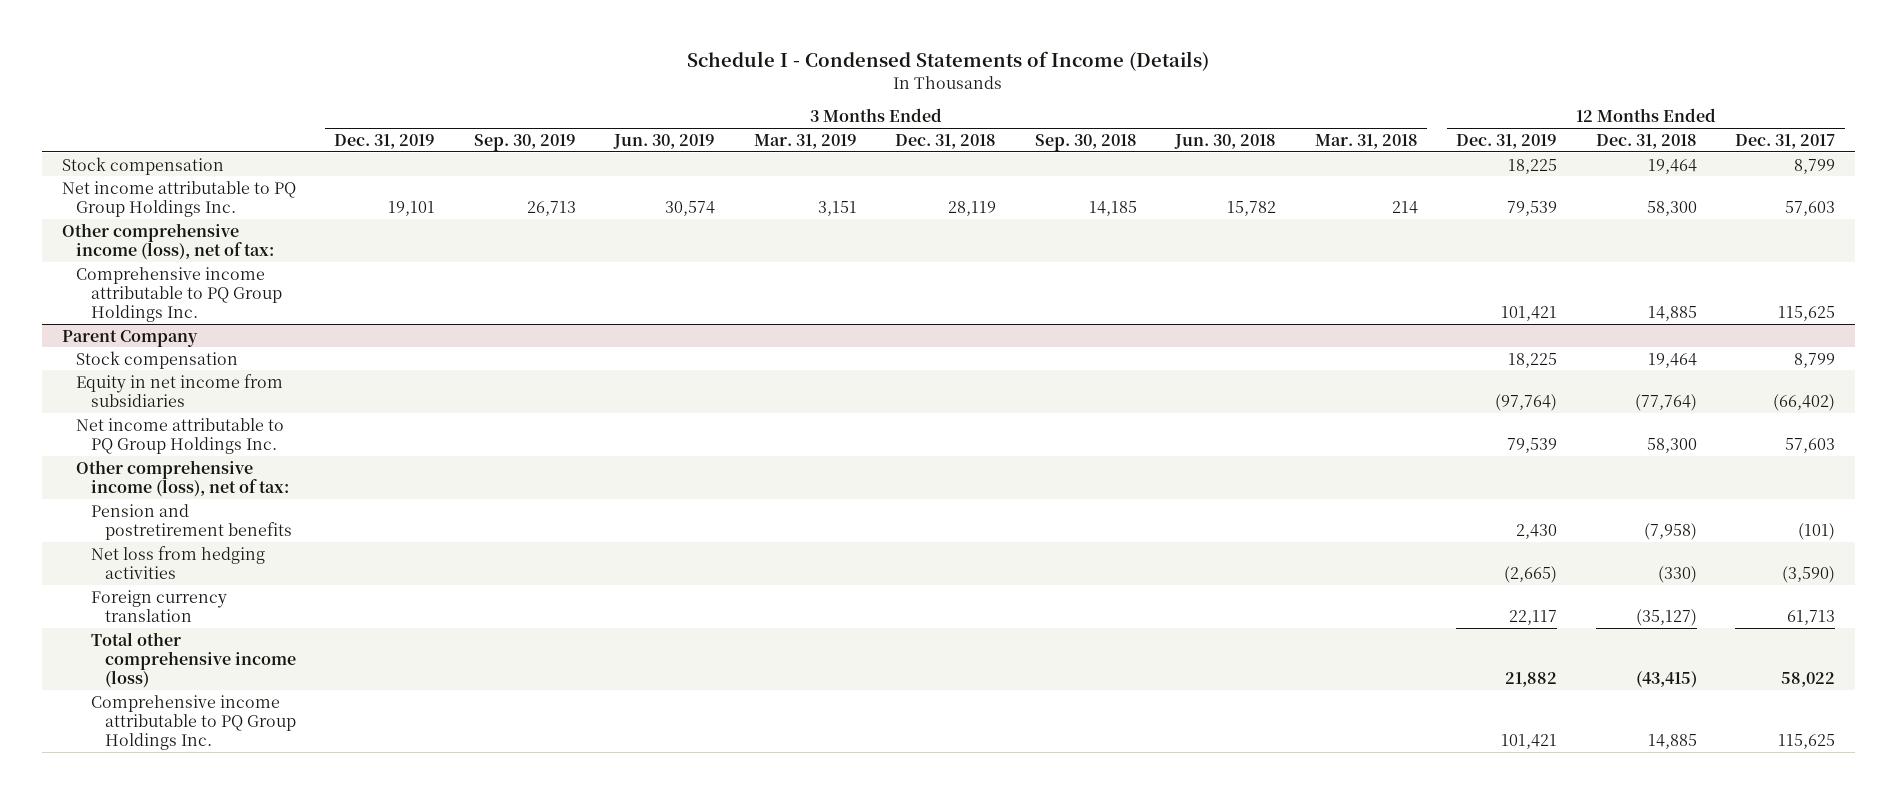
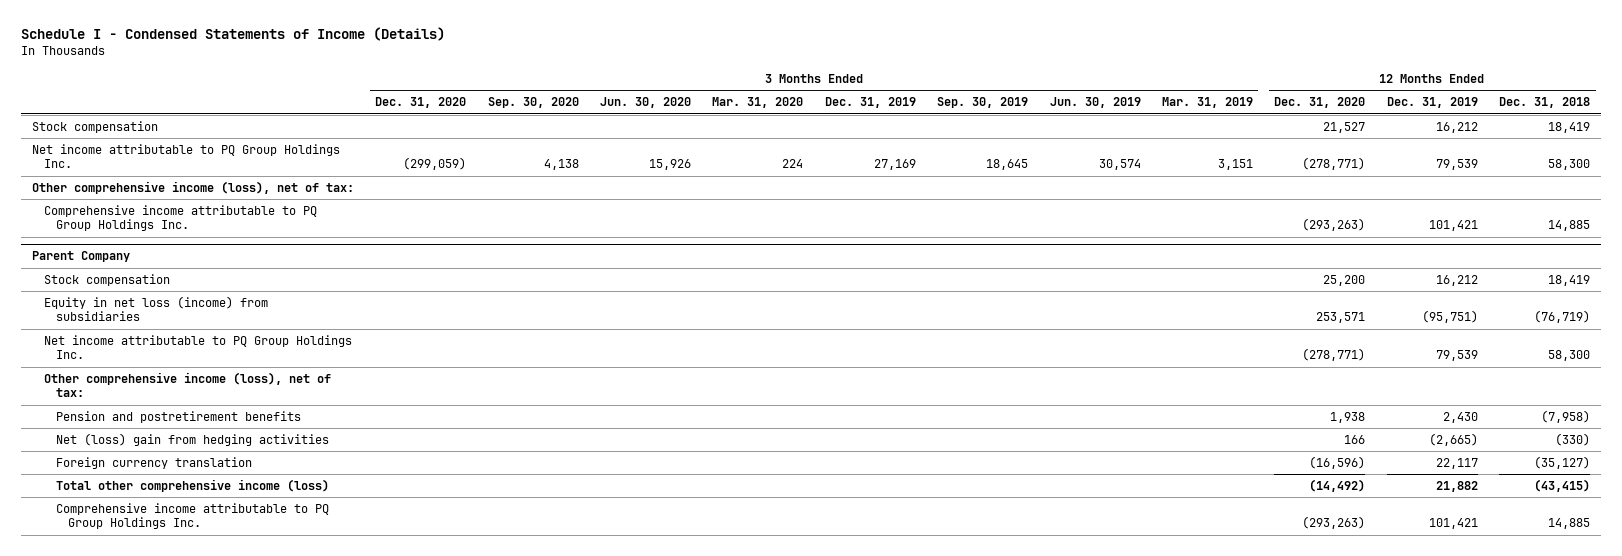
- | 3 Months Ended Dec. 31, 2019 | 3 Months Ended Sep. 30, 2019 | 3 Months Ended Jun. 30, 2019 | 3 Months Ended Mar. 31, 2019 | 3 Months Ended Dec. 31, 2018 | 3 Months Ended Sep. 30, 2018 | 3 Months Ended Jun. 30, 2018 | 3 Months Ended Mar. 31, 2018 | 12 Months Ended Dec. 31, 2019 | 12 Months Ended Dec. 31, 2018 | 12 Months Ended Dec. 31, 2017
+ | 3 Months Ended Dec. 31, 2020 | 3 Months Ended Sep. 30, 2020 | 3 Months Ended Jun. 30, 2020 | 3 Months Ended Mar. 31, 2020 | 3 Months Ended Dec. 31, 2019 | 3 Months Ended Sep. 30, 2019 | 3 Months Ended Jun. 30, 2019 | 3 Months Ended Mar. 31, 2019 | 12 Months Ended Dec. 31, 2020 | 12 Months Ended Dec. 31, 2019 | 12 Months Ended Dec. 31, 2018
- Stock compensation | | | | | | | | | 18,225 | 19,464 | 8,799
- Net income attributable to PQ Group Holdings Inc. | 19,101 | 26,713 | 30,574 | 3,151 | 28,119 | 14,185 | 15,782 | 214 | 79,539 | 58,300 | 57,603
+ Stock compensation | | | | | | | | | 21,527 | 16,212 | 18,419
+ Net income attributable to PQ Group Holdings Inc. | (299,059) | 4,138 | 15,926 | 224 | 27,169 | 18,645 | 30,574 | 3,151 | (278,771) | 79,539 | 58,300
@ Parent Company
- Stock compensation | | | | | | | | | 18,225 | 19,464 | 8,799
- Equity in net income from subsidiaries | | | | | | | | | (97,764) | (77,764) | (66,402)
+ Stock compensation | | | | | | | | | 25,200 | 16,212 | 18,419
+ Equity in net loss (income) from subsidiaries | | | | | | | | | 253,571 | (95,751) | (76,719)
- Net loss from hedging activities | | | | | | | | | (2,665) | (330) | (3,590)
+ Net (loss) gain from hedging activities | | | | | | | | | 166 | (2,665) | (330)

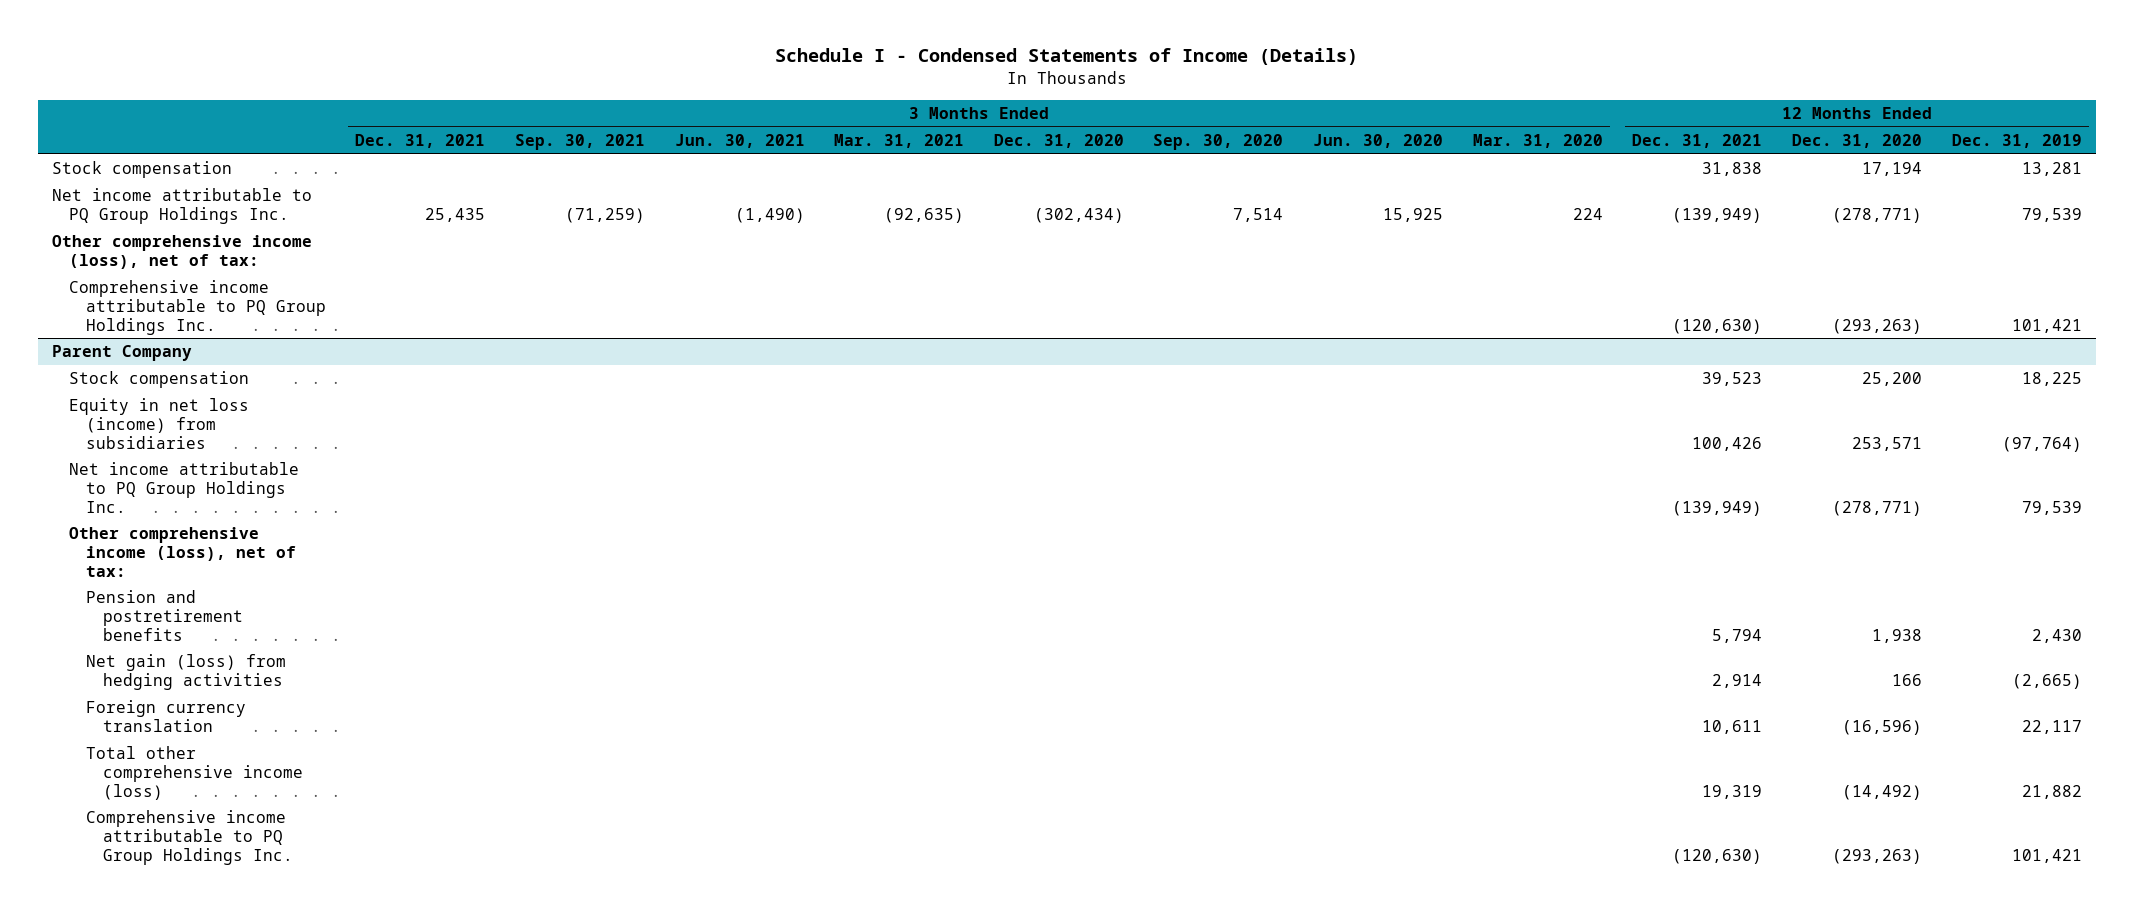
- | 3 Months Ended Dec. 31, 2020 | 3 Months Ended Sep. 30, 2020 | 3 Months Ended Jun. 30, 2020 | 3 Months Ended Mar. 31, 2020 | 3 Months Ended Dec. 31, 2019 | 3 Months Ended Sep. 30, 2019 | 3 Months Ended Jun. 30, 2019 | 3 Months Ended Mar. 31, 2019 | 12 Months Ended Dec. 31, 2020 | 12 Months Ended Dec. 31, 2019 | 12 Months Ended Dec. 31, 2018
+ | 3 Months Ended Dec. 31, 2021 | 3 Months Ended Sep. 30, 2021 | 3 Months Ended Jun. 30, 2021 | 3 Months Ended Mar. 31, 2021 | 3 Months Ended Dec. 31, 2020 | 3 Months Ended Sep. 30, 2020 | 3 Months Ended Jun. 30, 2020 | 3 Months Ended Mar. 31, 2020 | 12 Months Ended Dec. 31, 2021 | 12 Months Ended Dec. 31, 2020 | 12 Months Ended Dec. 31, 2019
- Stock compensation | | | | | | | | | 21,527 | 16,212 | 18,419
- Net income attributable to PQ Group Holdings Inc. | (299,059) | 4,138 | 15,926 | 224 | 27,169 | 18,645 | 30,574 | 3,151 | (278,771) | 79,539 | 58,300
+ Stock compensation | | | | | | | | | 31,838 | 17,194 | 13,281
+ Net income attributable to PQ Group Holdings Inc. | 25,435 | (71,259) | (1,490) | (92,635) | (302,434) | 7,514 | 15,925 | 224 | (139,949) | (278,771) | 79,539
@ Parent Company
- Stock compensation | | | | | | | | | 25,200 | 16,212 | 18,419
- Equity in net loss (income) from subsidiaries | | | | | | | | | 253,571 | (95,751) | (76,719)
+ Stock compensation | | | | | | | | | 39,523 | 25,200 | 18,225
+ Equity in net loss (income) from subsidiaries | | | | | | | | | 100,426 | 253,571 | (97,764)
- Net (loss) gain from hedging activities | | | | | | | | | 166 | (2,665) | (330)
+ Net gain (loss) from hedging activities | | | | | | | | | 2,914 | 166 | (2,665)

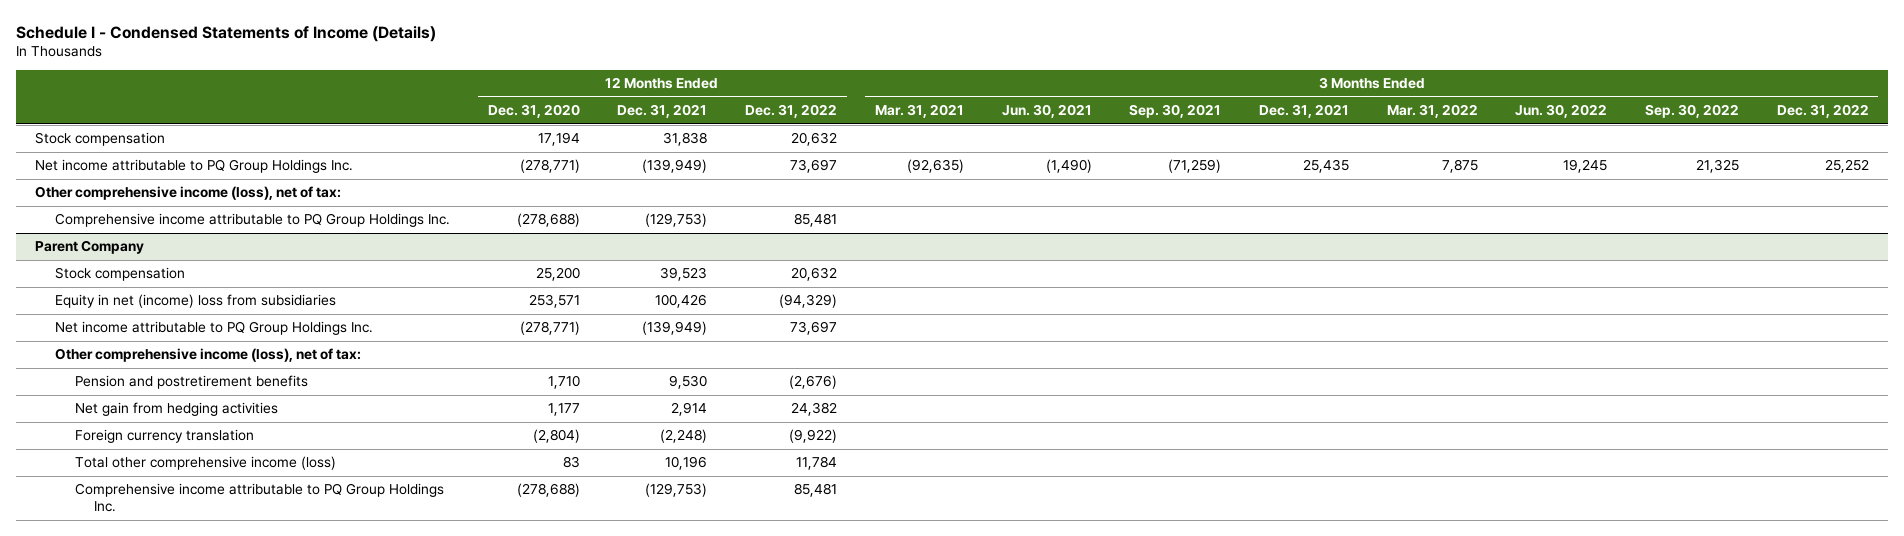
- | 3 Months Ended Dec. 31, 2021 | 3 Months Ended Sep. 30, 2021 | 3 Months Ended Jun. 30, 2021 | 3 Months Ended Mar. 31, 2021 | 3 Months Ended Dec. 31, 2020 | 3 Months Ended Sep. 30, 2020 | 3 Months Ended Jun. 30, 2020 | 3 Months Ended Mar. 31, 2020 | 12 Months Ended Dec. 31, 2021 | 12 Months Ended Dec. 31, 2020 | 12 Months Ended Dec. 31, 2019
+ | 12 Months Ended Dec. 31, 2020 | 12 Months Ended Dec. 31, 2021 | 12 Months Ended Dec. 31, 2022 | 3 Months Ended Mar. 31, 2021 | 3 Months Ended Jun. 30, 2021 | 3 Months Ended Sep. 30, 2021 | 3 Months Ended Dec. 31, 2021 | 3 Months Ended Mar. 31, 2022 | 3 Months Ended Jun. 30, 2022 | 3 Months Ended Sep. 30, 2022 | 3 Months Ended Dec. 31, 2022
- Comprehensive income attributable to PQ Group Holdings Inc. | | | | | | | | | (120,630) | (293,263) | 101,421
+ Comprehensive income attributable to PQ Group Holdings Inc. | (278,688) | (129,753) | 85,481 | | | | | | | |
@ Parent Company
- Equity in net loss (income) from subsidiaries | | | | | | | | | 100,426 | 253,571 | (97,764)
+ Equity in net (income) loss from subsidiaries | 253,571 | 100,426 | (94,329) | | | | | | | |
- Pension and postretirement benefits | | | | | | | | | 5,794 | 1,938 | 2,430
- Net gain (loss) from hedging activities | | | | | | | | | 2,914 | 166 | (2,665)
- Foreign currency translation | | | | | | | | | 10,611 | (16,596) | 22,117
- Total other comprehensive income (loss) | | | | | | | | | 19,319 | (14,492) | 21,882
- Comprehensive income attributable to PQ Group Holdings Inc. | | | | | | | | | (120,630) | (293,263) | 101,421
+ Pension and postretirement benefits | 1,710 | 9,530 | (2,676) | | | | | | | |
+ Net gain from hedging activities | 1,177 | 2,914 | 24,382 | | | | | | | |
+ Foreign currency translation | (2,804) | (2,248) | (9,922) | | | | | | | |
+ Total other comprehensive income (loss) | 83 | 10,196 | 11,784 | | | | | | | |
+ Comprehensive income attributable to PQ Group Holdings Inc. | (278,688) | (129,753) | 85,481 | | | | | | | |

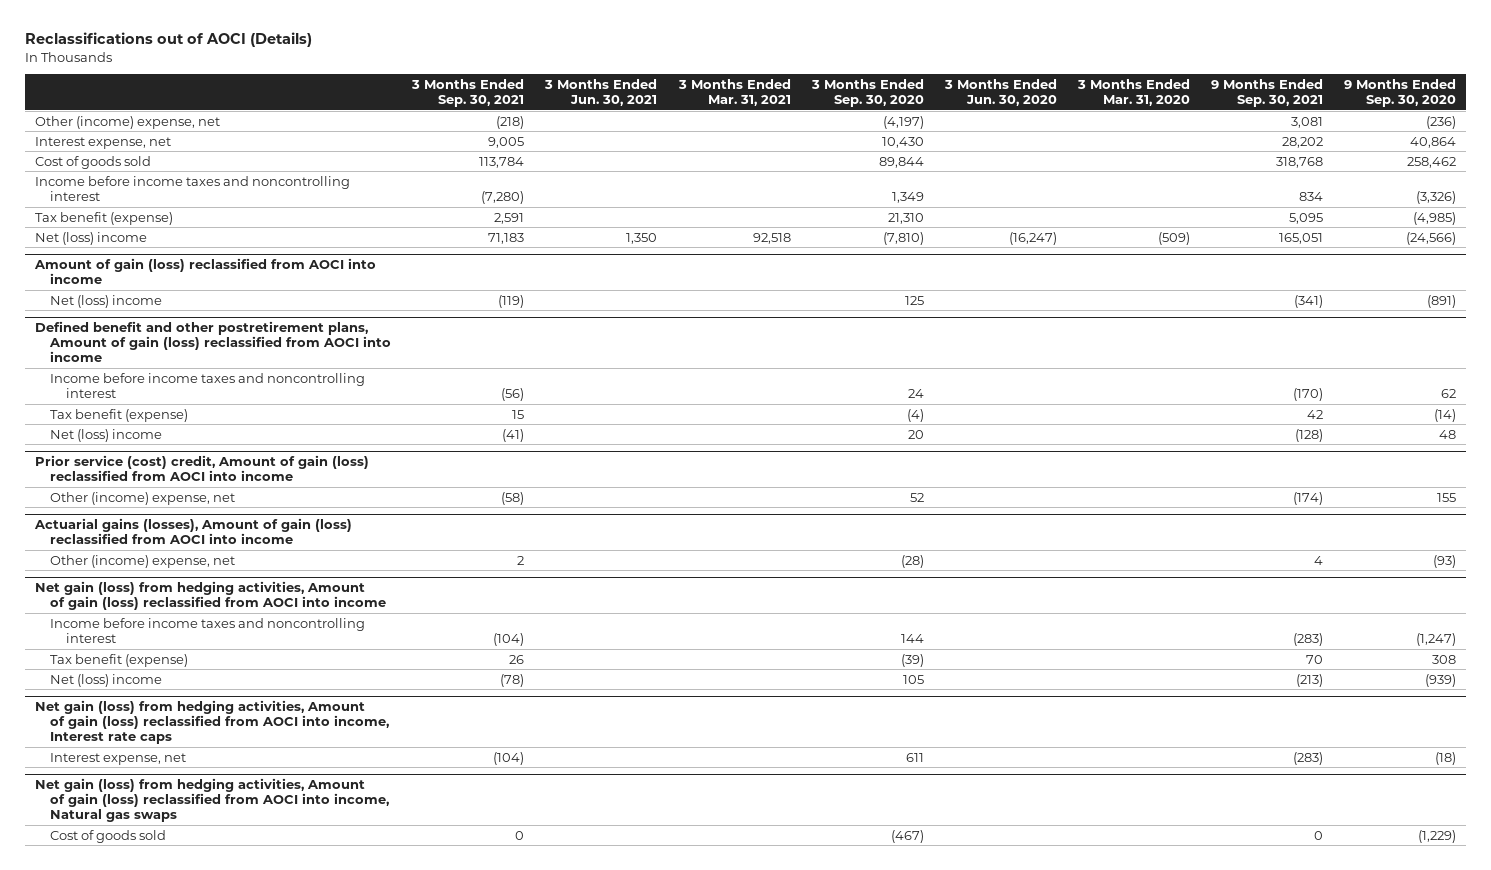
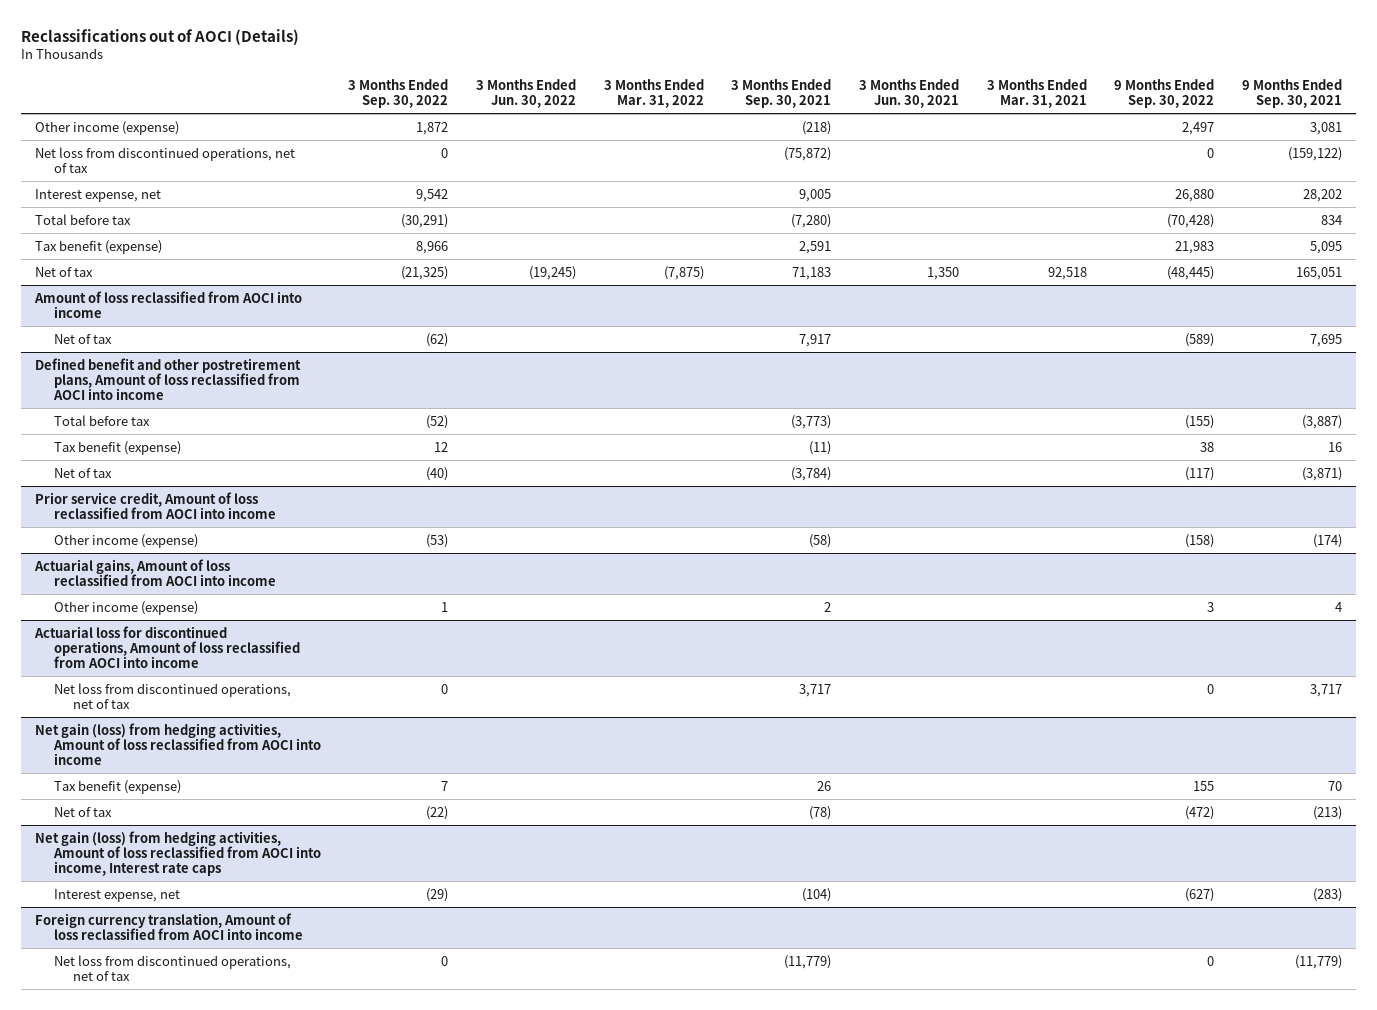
- | 3 Months Ended Sep. 30, 2021 | 3 Months Ended Jun. 30, 2021 | 3 Months Ended Mar. 31, 2021 | 3 Months Ended Sep. 30, 2020 | 3 Months Ended Jun. 30, 2020 | 3 Months Ended Mar. 31, 2020 | 9 Months Ended Sep. 30, 2021 | 9 Months Ended Sep. 30, 2020
+ | 3 Months Ended Sep. 30, 2022 | 3 Months Ended Jun. 30, 2022 | 3 Months Ended Mar. 31, 2022 | 3 Months Ended Sep. 30, 2021 | 3 Months Ended Jun. 30, 2021 | 3 Months Ended Mar. 31, 2021 | 9 Months Ended Sep. 30, 2022 | 9 Months Ended Sep. 30, 2021
- Other (income) expense, net | (218) | | | (4,197) | | | 3,081 | (236)
+ Other income (expense) | 1,872 | | | (218) | | | 2,497 | 3,081
+ Net loss from discontinued operations, net of tax | 0 | | | (75,872) | | | 0 | (159,122)
- Cost of goods sold | 113,784 | | | 89,844 | | | 318,768 | 258,462
- Income before income taxes and noncontrolling interest | (7,280) | | | 1,349 | | | 834 | (3,326)
+ Total before tax | (30,291) | | | (7,280) | | | (70,428) | 834
- Net (loss) income | 71,183 | 1,350 | 92,518 | (7,810) | (16,247) | (509) | 165,051 | (24,566)
- Amount of gain (loss) reclassified from AOCI into income
- Net (loss) income | (119) | | | 125 | | | (341) | (891)
- Defined benefit and other postretirement plans, Amount of gain (loss) reclassified from AOCI into income
- Income before income taxes and noncontrolling interest | (56) | | | 24 | | | (170) | 62
- Tax benefit (expense) | 15 | | | (4) | | | 42 | (14)
- Net (loss) income | (41) | | | 20 | | | (128) | 48
- Prior service (cost) credit, Amount of gain (loss) reclassified from AOCI into income
- Other (income) expense, net | (58) | | | 52 | | | (174) | 155
- Actuarial gains (losses), Amount of gain (loss) reclassified from AOCI into income
- Other (income) expense, net | 2 | | | (28) | | | 4 | (93)
- Net gain (loss) from hedging activities, Amount of gain (loss) reclassified from AOCI into income
- Income before income taxes and noncontrolling interest | (104) | | | 144 | | | (283) | (1,247)
+ Net of tax | (21,325) | (19,245) | (7,875) | 71,183 | 1,350 | 92,518 | (48,445) | 165,051
+ Amount of loss reclassified from AOCI into income
+ Net of tax | (62) | | | 7,917 | | | (589) | 7,695
+ Defined benefit and other postretirement plans, Amount of loss reclassified from AOCI into income
+ Total before tax | (52) | | | (3,773) | | | (155) | (3,887)
+ Tax benefit (expense) | 12 | | | (11) | | | 38 | 16
+ Net of tax | (40) | | | (3,784) | | | (117) | (3,871)
+ Prior service credit, Amount of loss reclassified from AOCI into income
+ Other income (expense) | (53) | | | (58) | | | (158) | (174)
+ Actuarial gains, Amount of loss reclassified from AOCI into income
+ Other income (expense) | 1 | | | 2 | | | 3 | 4
+ Actuarial loss for discontinued operations, Amount of loss reclassified from AOCI into income
+ Net loss from discontinued operations, net of tax | 0 | | | 3,717 | | | 0 | 3,717
+ Net gain (loss) from hedging activities, Amount of loss reclassified from AOCI into income
- Net (loss) income | (78) | | | 105 | | | (213) | (939)
- Net gain (loss) from hedging activities, Amount of gain (loss) reclassified from AOCI into income, Interest rate caps
+ Net of tax | (22) | | | (78) | | | (472) | (213)
+ Net gain (loss) from hedging activities, Amount of loss reclassified from AOCI into income, Interest rate caps
- Net gain (loss) from hedging activities, Amount of gain (loss) reclassified from AOCI into income, Natural gas swaps
- Cost of goods sold | 0 | | | (467) | | | 0 | (1,229)
+ Foreign currency translation, Amount of loss reclassified from AOCI into income
+ Net loss from discontinued operations, net of tax | 0 | | | (11,779) | | | 0 | (11,779)

